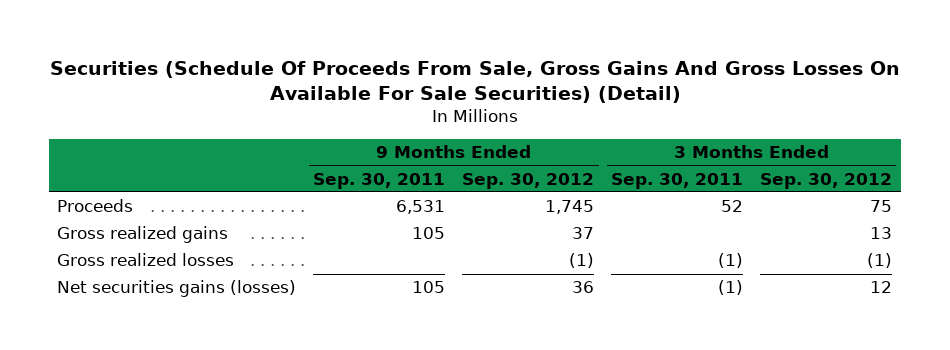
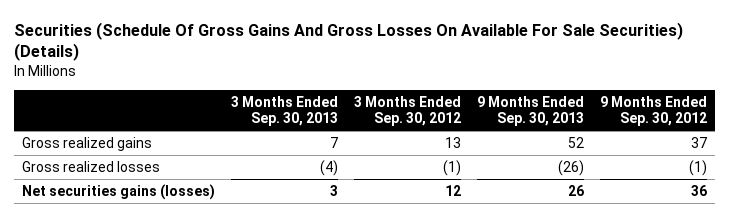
- Securities (Schedule Of Proceeds From Sale, Gross Gains And Gross Losses On Available For Sale Securities) (Detail)
+ Securities (Schedule Of Gross Gains And Gross Losses On Available For Sale Securities) (Details)
- | 9 Months Ended Sep. 30, 2011 | 9 Months Ended Sep. 30, 2012 | 3 Months Ended Sep. 30, 2011 | 3 Months Ended Sep. 30, 2012
+ | 3 Months Ended Sep. 30, 2013 | 3 Months Ended Sep. 30, 2012 | 9 Months Ended Sep. 30, 2013 | 9 Months Ended Sep. 30, 2012
- Proceeds | 6,531 | 1,745 | 52 | 75

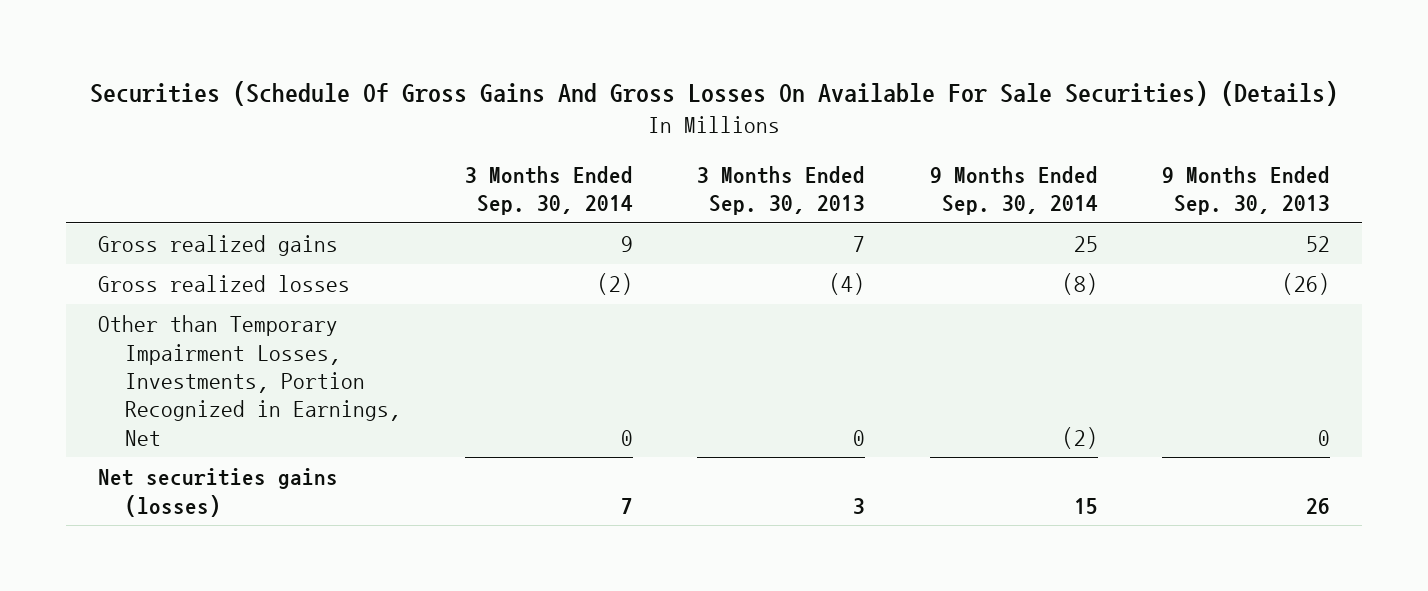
- | 3 Months Ended Sep. 30, 2013 | 3 Months Ended Sep. 30, 2012 | 9 Months Ended Sep. 30, 2013 | 9 Months Ended Sep. 30, 2012
+ | 3 Months Ended Sep. 30, 2014 | 3 Months Ended Sep. 30, 2013 | 9 Months Ended Sep. 30, 2014 | 9 Months Ended Sep. 30, 2013
+ Other than Temporary Impairment Losses, Investments, Portion Recognized in Earnings, Net | 0 | 0 | (2) | 0

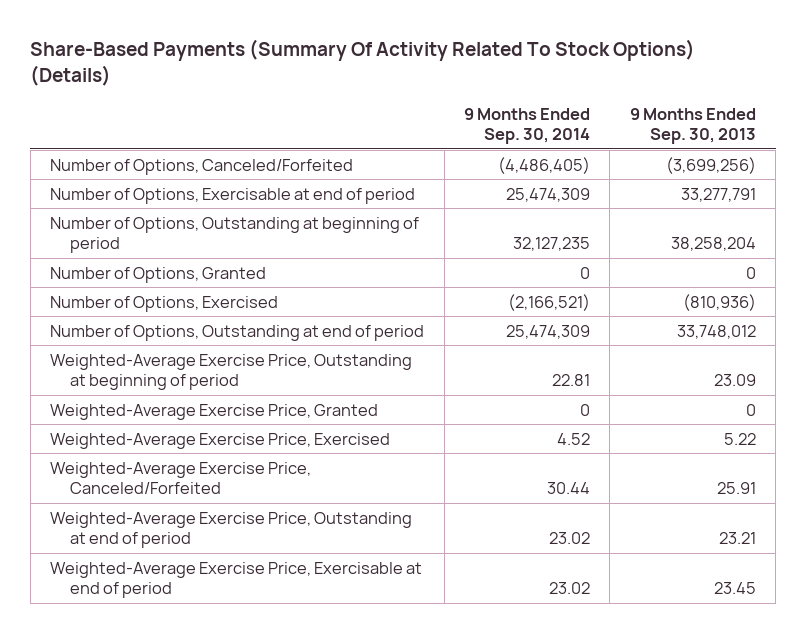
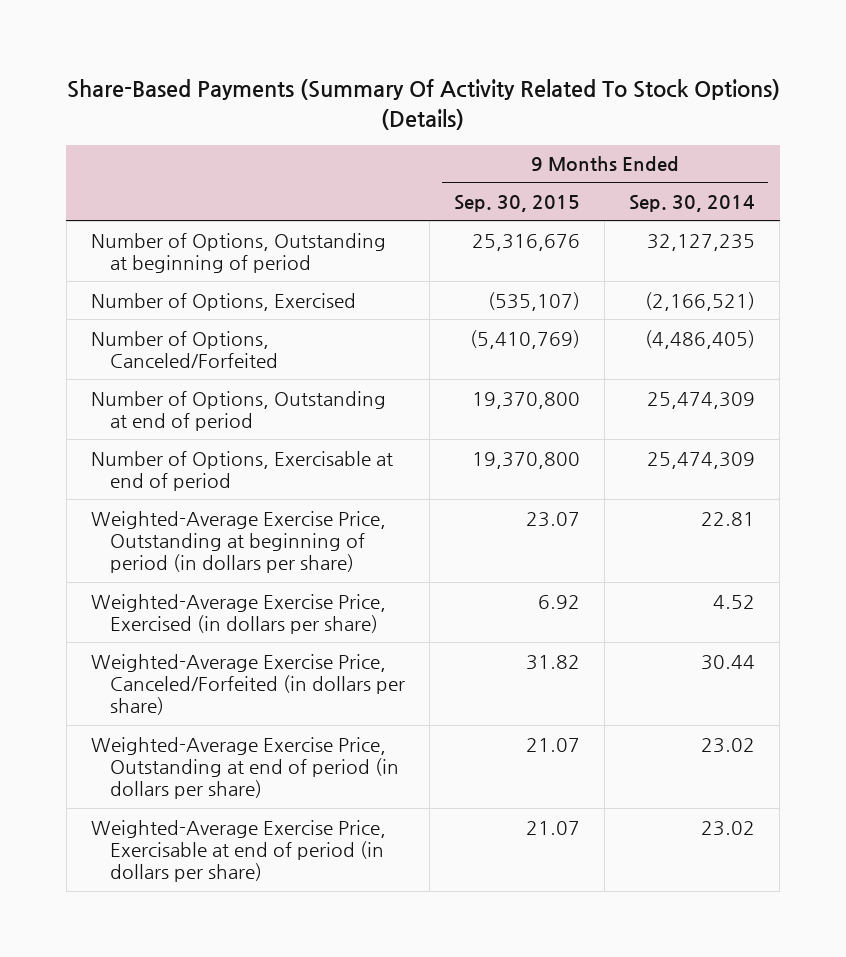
- | 9 Months Ended Sep. 30, 2014 | 9 Months Ended Sep. 30, 2013
+ | 9 Months Ended Sep. 30, 2015 | 9 Months Ended Sep. 30, 2014
- Number of Options, Granted | 0 | 0
moved down: Number of Options, Canceled/Forfeited | (5,410,769) | (4,486,405)
- Weighted-Average Exercise Price, Outstanding at beginning of period | 22.81 | 23.09
- Weighted-Average Exercise Price, Granted | 0 | 0
- Weighted-Average Exercise Price, Exercised | 4.52 | 5.22
- Weighted-Average Exercise Price, Canceled/Forfeited | 30.44 | 25.91
- Weighted-Average Exercise Price, Outstanding at end of period | 23.02 | 23.21
- Weighted-Average Exercise Price, Exercisable at end of period | 23.02 | 23.45
moved down: Number of Options, Exercisable at end of period | 19,370,800 | 25,474,309
+ Weighted-Average Exercise Price, Outstanding at beginning of period (in dollars per share) | 23.07 | 22.81
+ Weighted-Average Exercise Price, Exercised (in dollars per share) | 6.92 | 4.52
+ Weighted-Average Exercise Price, Canceled/Forfeited (in dollars per share) | 31.82 | 30.44
+ Weighted-Average Exercise Price, Outstanding at end of period (in dollars per share) | 21.07 | 23.02
+ Weighted-Average Exercise Price, Exercisable at end of period (in dollars per share) | 21.07 | 23.02

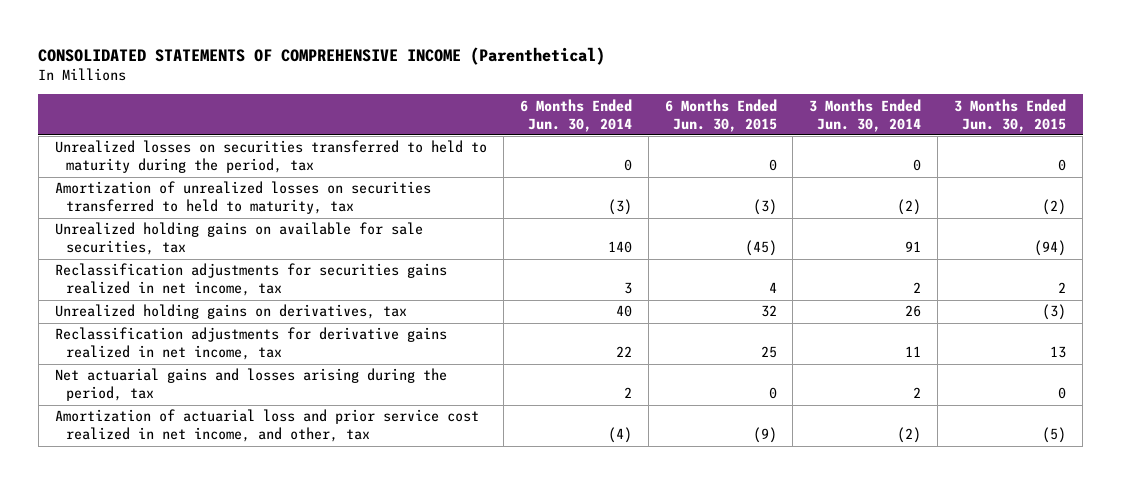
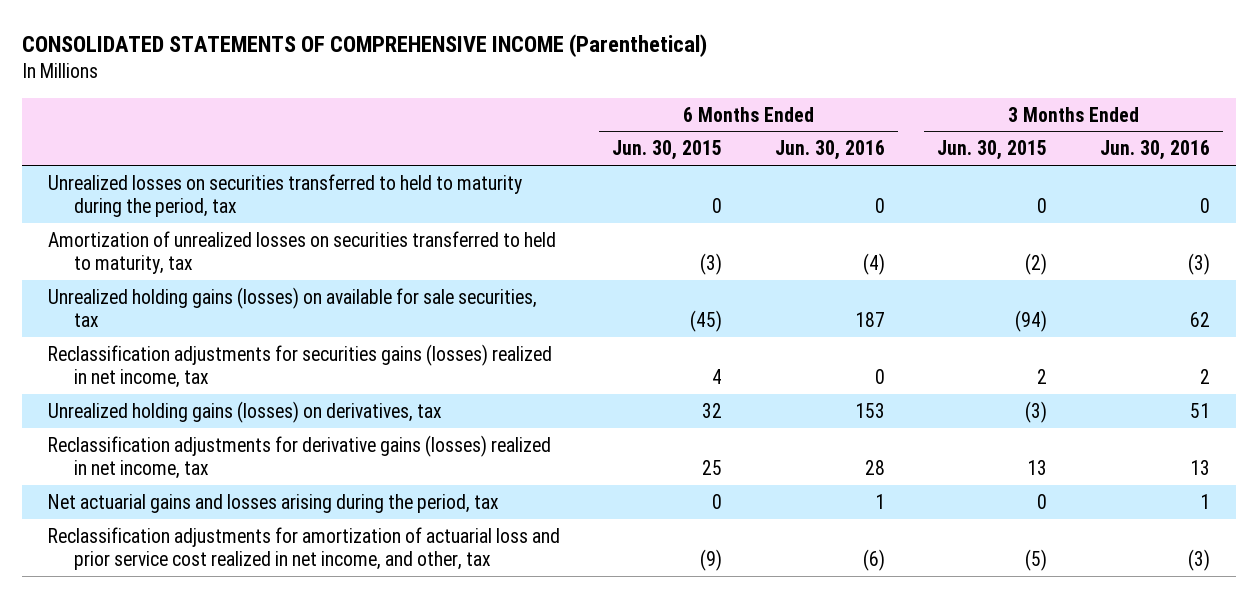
- | 6 Months Ended Jun. 30, 2014 | 6 Months Ended Jun. 30, 2015 | 3 Months Ended Jun. 30, 2014 | 3 Months Ended Jun. 30, 2015
+ | 6 Months Ended Jun. 30, 2015 | 6 Months Ended Jun. 30, 2016 | 3 Months Ended Jun. 30, 2015 | 3 Months Ended Jun. 30, 2016
- Unrealized holding gains on available for sale securities, tax | 140 | (45) | 91 | (94)
- Reclassification adjustments for securities gains realized in net income, tax | 3 | 4 | 2 | 2
- Unrealized holding gains on derivatives, tax | 40 | 32 | 26 | (3)
- Reclassification adjustments for derivative gains realized in net income, tax | 22 | 25 | 11 | 13
+ Unrealized holding gains (losses) on available for sale securities, tax | (45) | 187 | (94) | 62
+ Reclassification adjustments for securities gains (losses) realized in net income, tax | 4 | 0 | 2 | 2
+ Unrealized holding gains (losses) on derivatives, tax | 32 | 153 | (3) | 51
+ Reclassification adjustments for derivative gains (losses) realized in net income, tax | 25 | 28 | 13 | 13
- Amortization of actuarial loss and prior service cost realized in net income, and other, tax | (4) | (9) | (2) | (5)
+ Reclassification adjustments for amortization of actuarial loss and prior service cost realized in net income, and other, tax | (9) | (6) | (5) | (3)

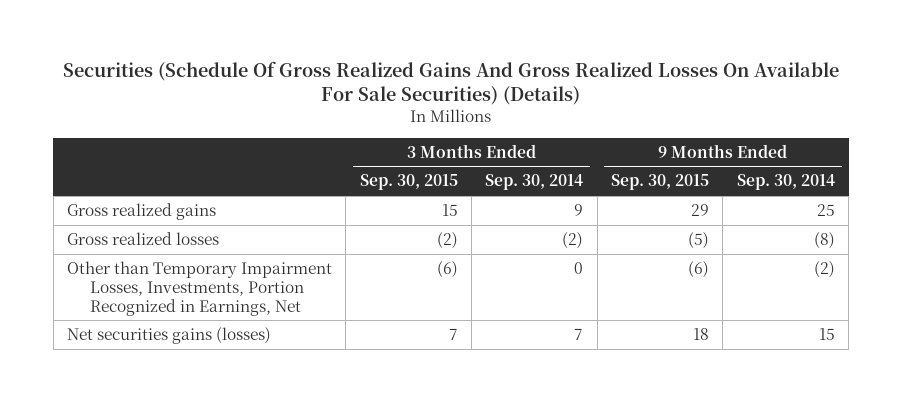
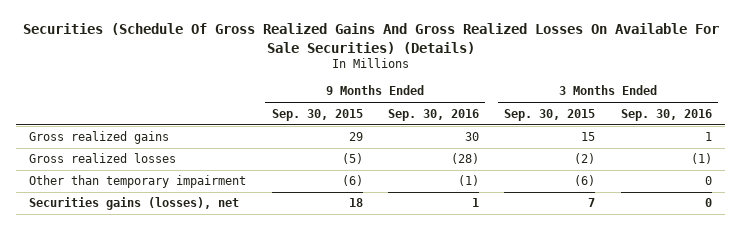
- | 3 Months Ended Sep. 30, 2015 | 3 Months Ended Sep. 30, 2014 | 9 Months Ended Sep. 30, 2015 | 9 Months Ended Sep. 30, 2014
+ | 9 Months Ended Sep. 30, 2015 | 9 Months Ended Sep. 30, 2016 | 3 Months Ended Sep. 30, 2015 | 3 Months Ended Sep. 30, 2016
- Other than Temporary Impairment Losses, Investments, Portion Recognized in Earnings, Net | (6) | 0 | (6) | (2)
- Net securities gains (losses) | 7 | 7 | 18 | 15
+ Other than temporary impairment | (6) | (1) | (6) | 0
+ Securities gains (losses), net | 18 | 1 | 7 | 0

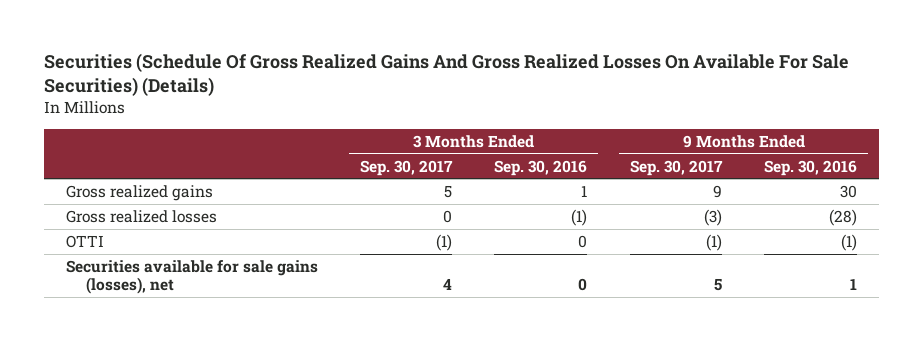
- | 9 Months Ended Sep. 30, 2015 | 9 Months Ended Sep. 30, 2016 | 3 Months Ended Sep. 30, 2015 | 3 Months Ended Sep. 30, 2016
+ | 3 Months Ended Sep. 30, 2017 | 3 Months Ended Sep. 30, 2016 | 9 Months Ended Sep. 30, 2017 | 9 Months Ended Sep. 30, 2016
- Other than temporary impairment | (6) | (1) | (6) | 0
- Securities gains (losses), net | 18 | 1 | 7 | 0
+ OTTI | (1) | 0 | (1) | (1)
+ Securities available for sale gains (losses), net | 4 | 0 | 5 | 1

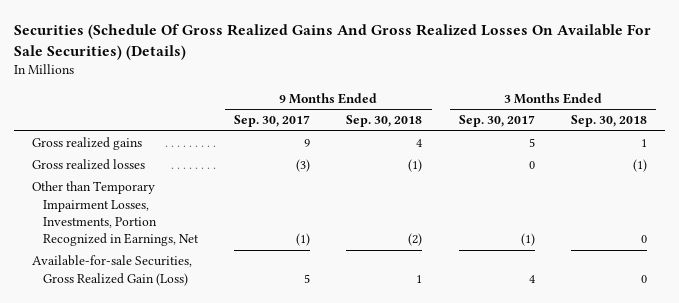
- | 3 Months Ended Sep. 30, 2017 | 3 Months Ended Sep. 30, 2016 | 9 Months Ended Sep. 30, 2017 | 9 Months Ended Sep. 30, 2016
+ | 9 Months Ended Sep. 30, 2017 | 9 Months Ended Sep. 30, 2018 | 3 Months Ended Sep. 30, 2017 | 3 Months Ended Sep. 30, 2018
- OTTI | (1) | 0 | (1) | (1)
- Securities available for sale gains (losses), net | 4 | 0 | 5 | 1
+ Other than Temporary Impairment Losses, Investments, Portion Recognized in Earnings, Net | (1) | (2) | (1) | 0
+ Available-for-sale Securities, Gross Realized Gain (Loss) | 5 | 1 | 4 | 0

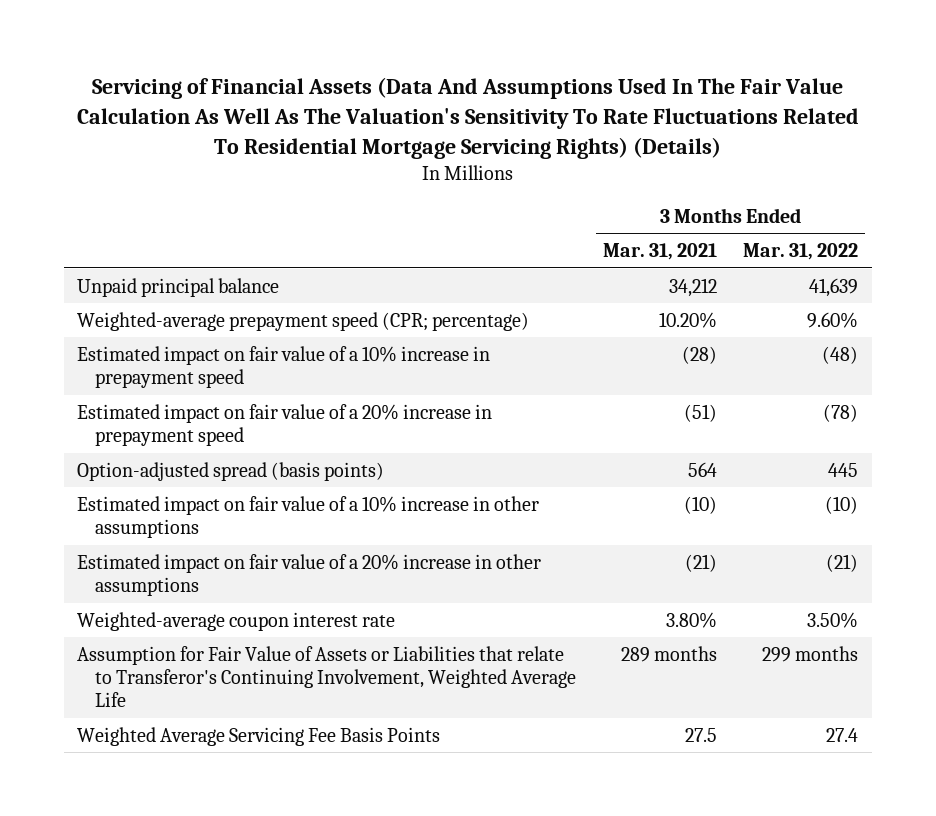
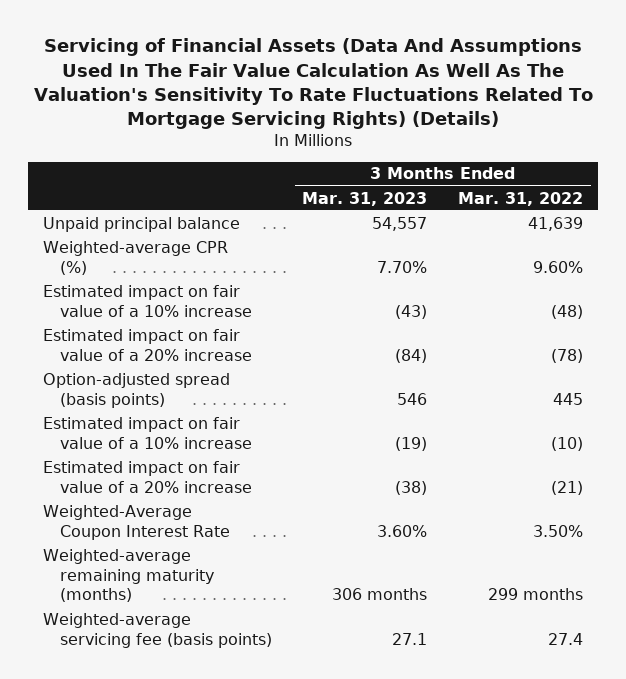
- Servicing of Financial Assets (Data And Assumptions Used In The Fair Value Calculation As Well As The Valuation's Sensitivity To Rate Fluctuations Related To Residential Mortgage Servicing Rights) (Details)
+ Servicing of Financial Assets (Data And Assumptions Used In The Fair Value Calculation As Well As The Valuation's Sensitivity To Rate Fluctuations Related To Mortgage Servicing Rights) (Details)
- | 3 Months Ended Mar. 31, 2021 | 3 Months Ended Mar. 31, 2022
+ | 3 Months Ended Mar. 31, 2023 | 3 Months Ended Mar. 31, 2022
- Weighted-average prepayment speed (CPR; percentage) | 10.20% | 9.60%
- Estimated impact on fair value of a 10% increase in prepayment speed | (28) | (48)
- Estimated impact on fair value of a 20% increase in prepayment speed | (51) | (78)
+ Weighted-average CPR (%) | 7.70% | 9.60%
+ Estimated impact on fair value of a 10% increase | (43) | (48)
+ Estimated impact on fair value of a 20% increase | (84) | (78)
- Estimated impact on fair value of a 10% increase in other assumptions | (10) | (10)
- Estimated impact on fair value of a 20% increase in other assumptions | (21) | (21)
- Weighted-average coupon interest rate | 3.80% | 3.50%
- Assumption for Fair Value of Assets or Liabilities that relate to Transferor's Continuing Involvement, Weighted Average Life | 289 months | 299 months
- Weighted Average Servicing Fee Basis Points | 27.5 | 27.4
+ Estimated impact on fair value of a 10% increase | (19) | (10)
+ Estimated impact on fair value of a 20% increase | (38) | (21)
+ Weighted-Average Coupon Interest Rate | 3.60% | 3.50%
+ Weighted-average remaining maturity (months) | 306 months | 299 months
+ Weighted-average servicing fee (basis points) | 27.1 | 27.4

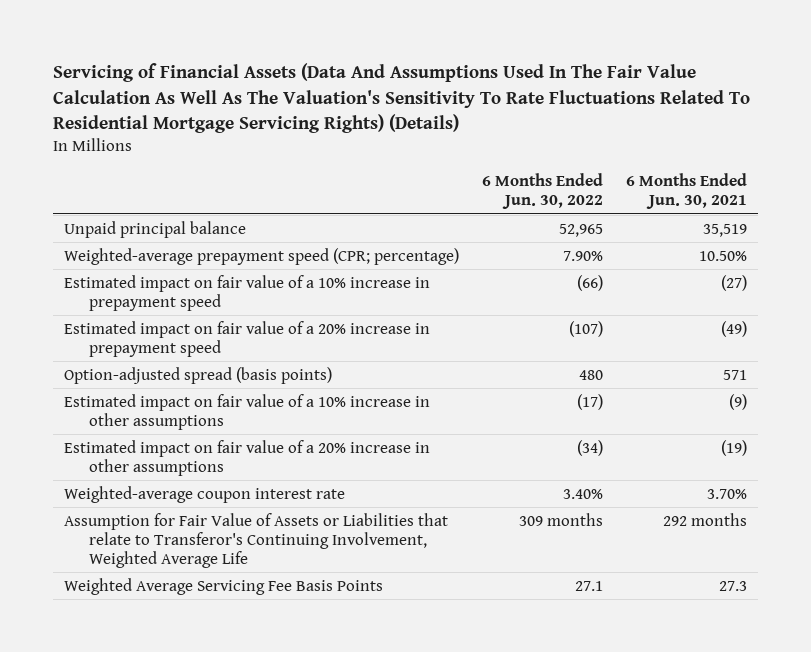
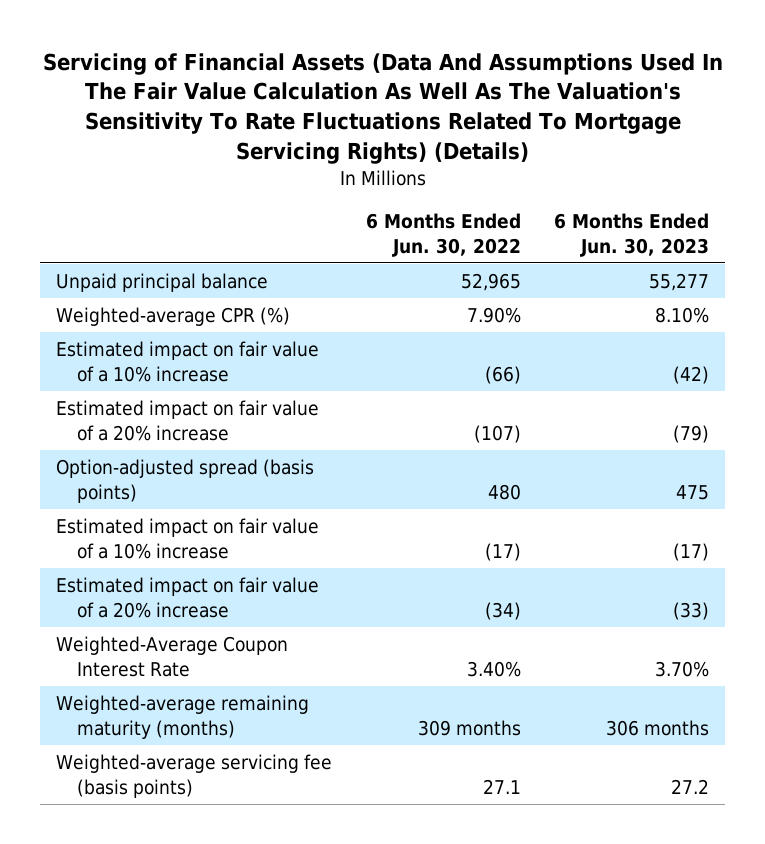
- Servicing of Financial Assets (Data And Assumptions Used In The Fair Value Calculation As Well As The Valuation's Sensitivity To Rate Fluctuations Related To Residential Mortgage Servicing Rights) (Details)
+ Servicing of Financial Assets (Data And Assumptions Used In The Fair Value Calculation As Well As The Valuation's Sensitivity To Rate Fluctuations Related To Mortgage Servicing Rights) (Details)
- | 6 Months Ended Jun. 30, 2022 | 6 Months Ended Jun. 30, 2021
+ | 6 Months Ended Jun. 30, 2022 | 6 Months Ended Jun. 30, 2023
- Weighted-average prepayment speed (CPR; percentage) | 7.90% | 10.50%
- Estimated impact on fair value of a 10% increase in prepayment speed | (66) | (27)
- Estimated impact on fair value of a 20% increase in prepayment speed | (107) | (49)
+ Weighted-average CPR (%) | 7.90% | 8.10%
+ Estimated impact on fair value of a 10% increase | (66) | (42)
+ Estimated impact on fair value of a 20% increase | (107) | (79)
- Estimated impact on fair value of a 10% increase in other assumptions | (17) | (9)
- Estimated impact on fair value of a 20% increase in other assumptions | (34) | (19)
- Weighted-average coupon interest rate | 3.40% | 3.70%
- Assumption for Fair Value of Assets or Liabilities that relate to Transferor's Continuing Involvement, Weighted Average Life | 309 months | 292 months
- Weighted Average Servicing Fee Basis Points | 27.1 | 27.3
+ Estimated impact on fair value of a 10% increase | (17) | (17)
+ Estimated impact on fair value of a 20% increase | (34) | (33)
+ Weighted-Average Coupon Interest Rate | 3.40% | 3.70%
+ Weighted-average remaining maturity (months) | 309 months | 306 months
+ Weighted-average servicing fee (basis points) | 27.1 | 27.2

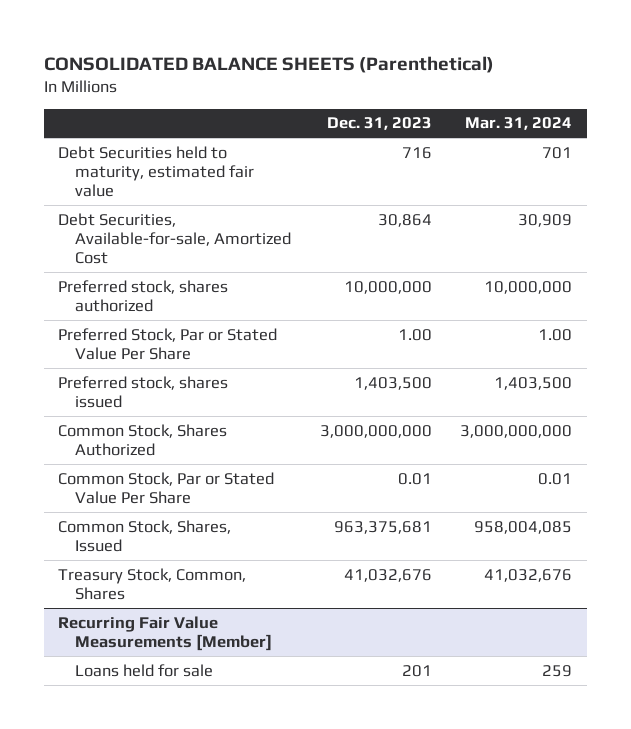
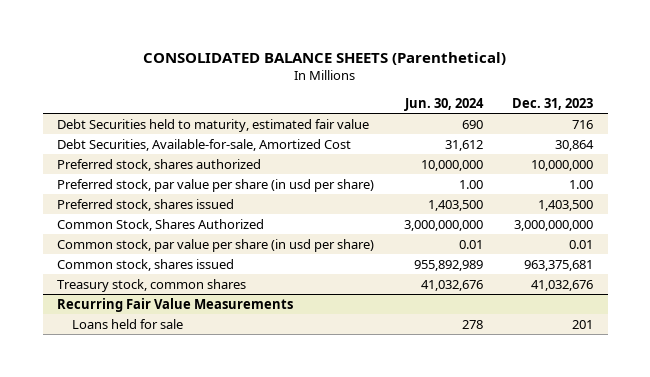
- | Dec. 31, 2023 | Mar. 31, 2024
+ | Jun. 30, 2024 | Dec. 31, 2023
- Preferred Stock, Par or Stated Value Per Share | 1.00 | 1.00
+ Preferred stock, par value per share (in usd per share) | 1.00 | 1.00
- Common Stock, Par or Stated Value Per Share | 0.01 | 0.01
- Common Stock, Shares, Issued | 963,375,681 | 958,004,085
- Treasury Stock, Common, Shares | 41,032,676 | 41,032,676
- Recurring Fair Value Measurements [Member]
+ Common stock, par value per share (in usd per share) | 0.01 | 0.01
+ Common stock, shares issued | 955,892,989 | 963,375,681
+ Treasury stock, common shares | 41,032,676 | 41,032,676
+ Recurring Fair Value Measurements

